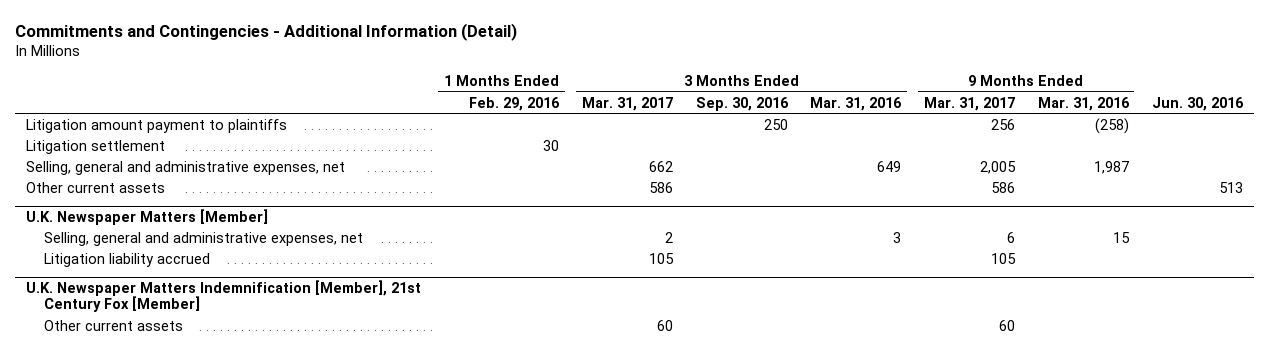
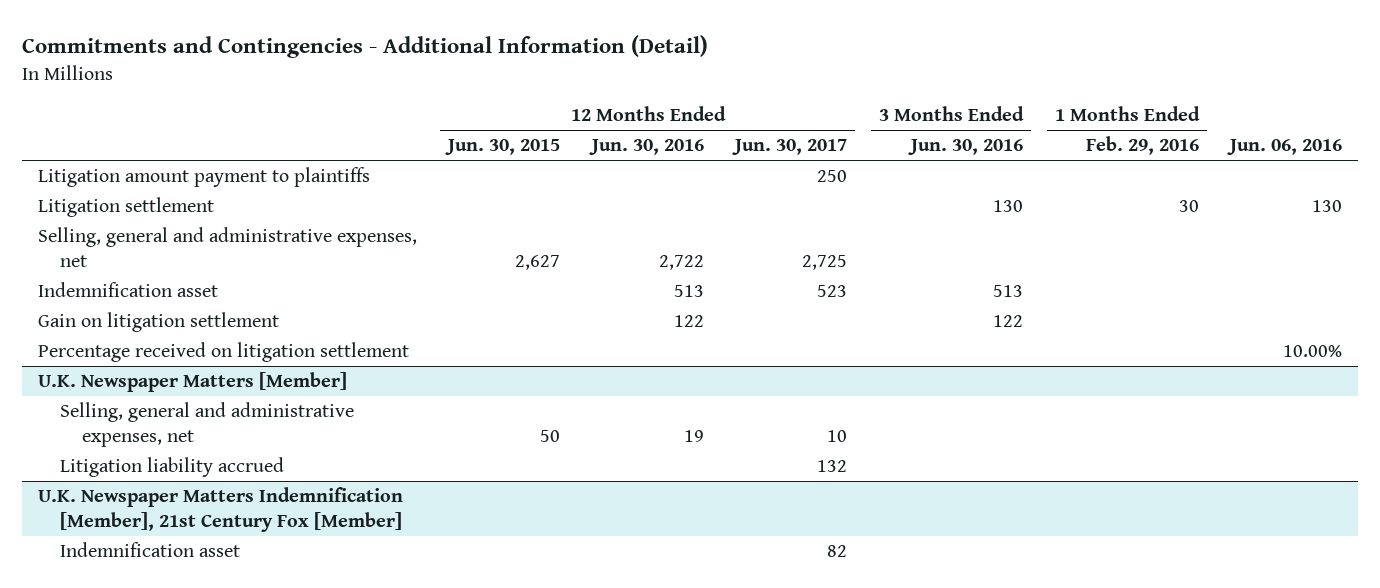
- | 1 Months Ended Feb. 29, 2016 | 3 Months Ended Mar. 31, 2017 | 3 Months Ended Sep. 30, 2016 | 3 Months Ended Mar. 31, 2016 | 9 Months Ended Mar. 31, 2017 | 9 Months Ended Mar. 31, 2016 | Jun. 30, 2016
+ | 12 Months Ended Jun. 30, 2015 | 12 Months Ended Jun. 30, 2016 | 12 Months Ended Jun. 30, 2017 | 3 Months Ended Jun. 30, 2016 | 1 Months Ended Feb. 29, 2016 | Jun. 06, 2016
- Other current assets | | 586 | | | 586 | | 513
+ Indemnification asset | | 513 | 523 | 513 | |
+ Gain on litigation settlement | | 122 | | 122 | |
+ Percentage received on litigation settlement | | | | | | 10.00%
@ U.K. Newspaper Matters Indemnification [Member], 21st Century Fox [Member]
- Other current assets | | 60 | | | 60 | |
+ Indemnification asset | | | 82 | | |

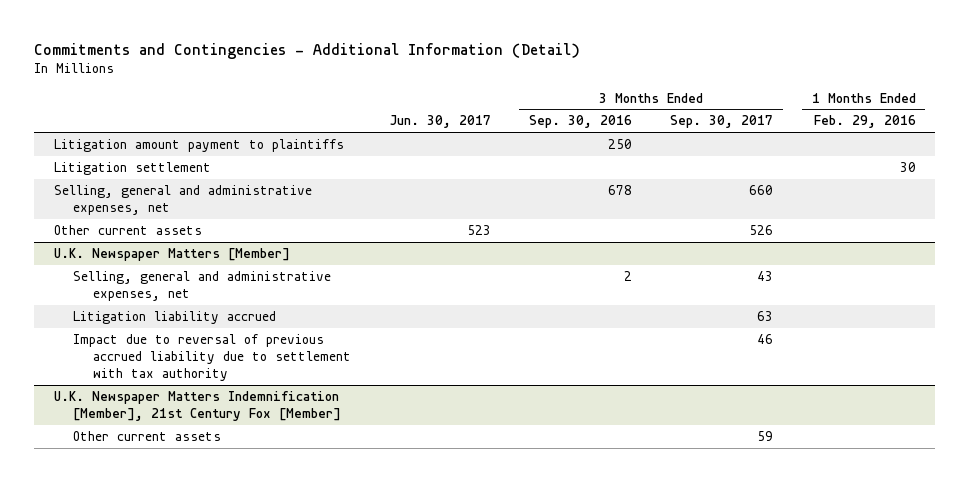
- | 12 Months Ended Jun. 30, 2015 | 12 Months Ended Jun. 30, 2016 | 12 Months Ended Jun. 30, 2017 | 3 Months Ended Jun. 30, 2016 | 1 Months Ended Feb. 29, 2016 | Jun. 06, 2016
+ | Jun. 30, 2017 | 3 Months Ended Sep. 30, 2016 | 3 Months Ended Sep. 30, 2017 | 1 Months Ended Feb. 29, 2016
- Indemnification asset | | 513 | 523 | 513 | |
- Gain on litigation settlement | | 122 | | 122 | |
- Percentage received on litigation settlement | | | | | | 10.00%
+ Other current assets | 523 | | 526 |
@ U.K. Newspaper Matters [Member]
+ Impact due to reversal of previous accrued liability due to settlement with tax authority | | | 46 |
@ U.K. Newspaper Matters Indemnification [Member], 21st Century Fox [Member]
- Indemnification asset | | | 82 | | |
+ Other current assets | | | 59 |

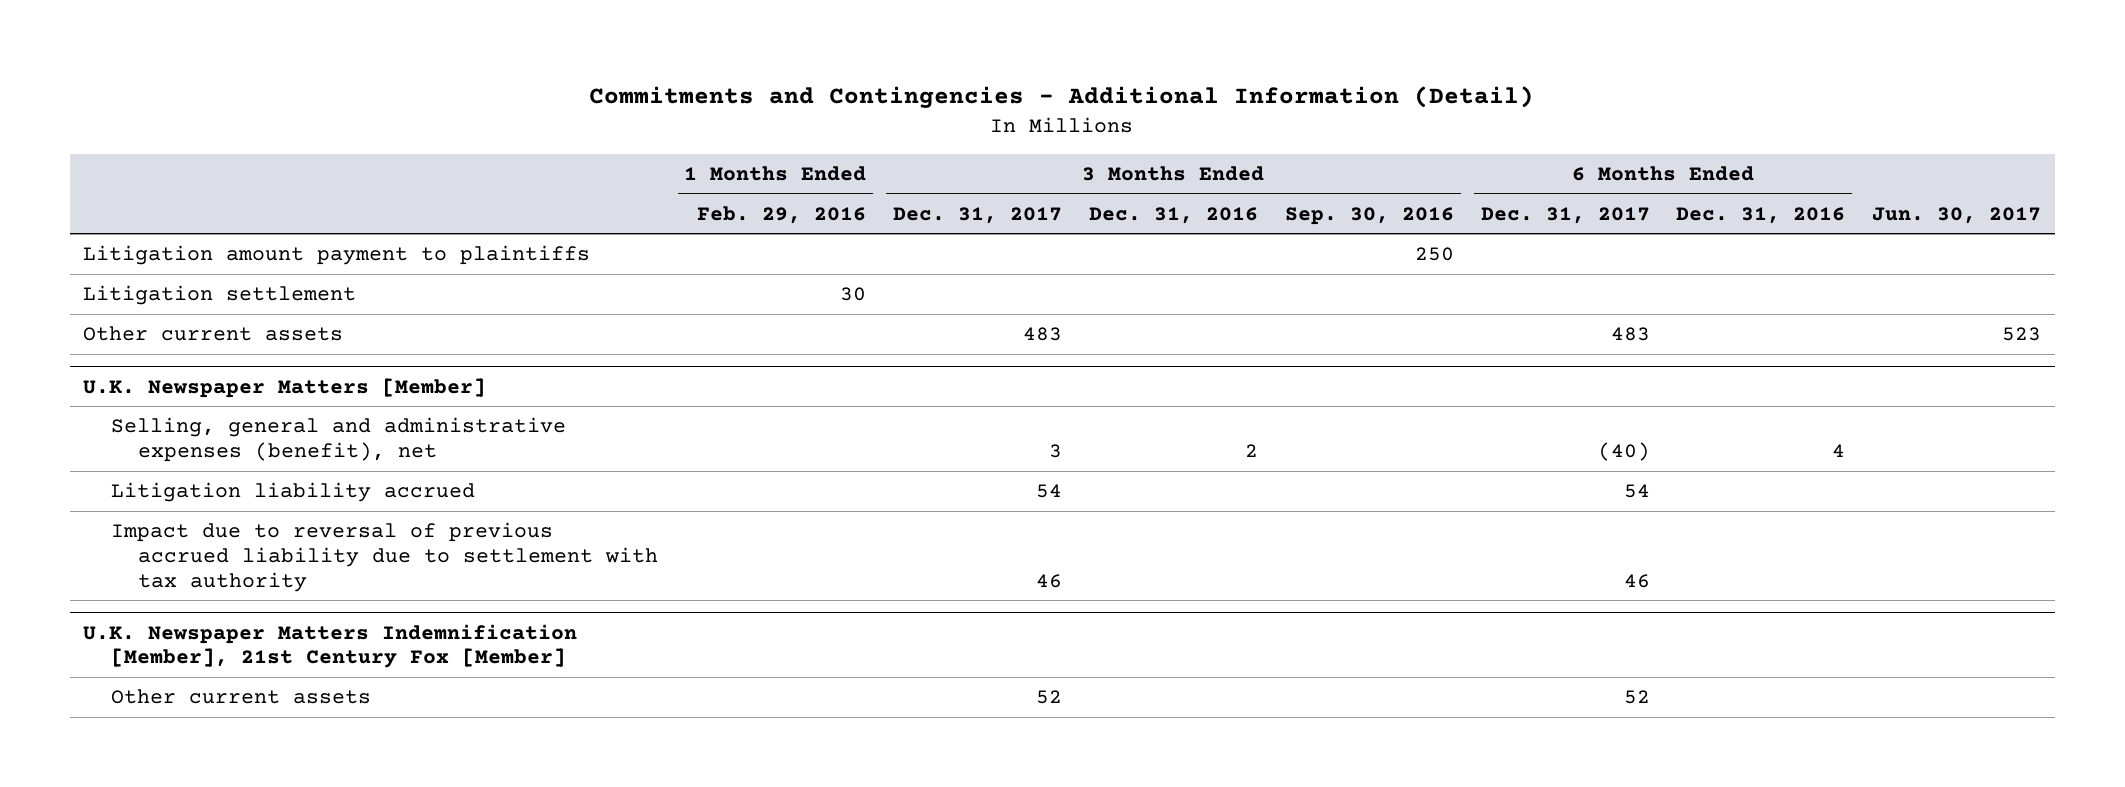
- | Jun. 30, 2017 | 3 Months Ended Sep. 30, 2016 | 3 Months Ended Sep. 30, 2017 | 1 Months Ended Feb. 29, 2016
+ | 1 Months Ended Feb. 29, 2016 | 3 Months Ended Dec. 31, 2017 | 3 Months Ended Dec. 31, 2016 | 3 Months Ended Sep. 30, 2016 | 6 Months Ended Dec. 31, 2017 | 6 Months Ended Dec. 31, 2016 | Jun. 30, 2017
- Selling, general and administrative expenses, net | | 678 | 660 |
@ U.K. Newspaper Matters [Member]
- Selling, general and administrative expenses, net | | 2 | 43 |
+ Selling, general and administrative expenses (benefit), net | | 3 | 2 | | (40) | 4 |

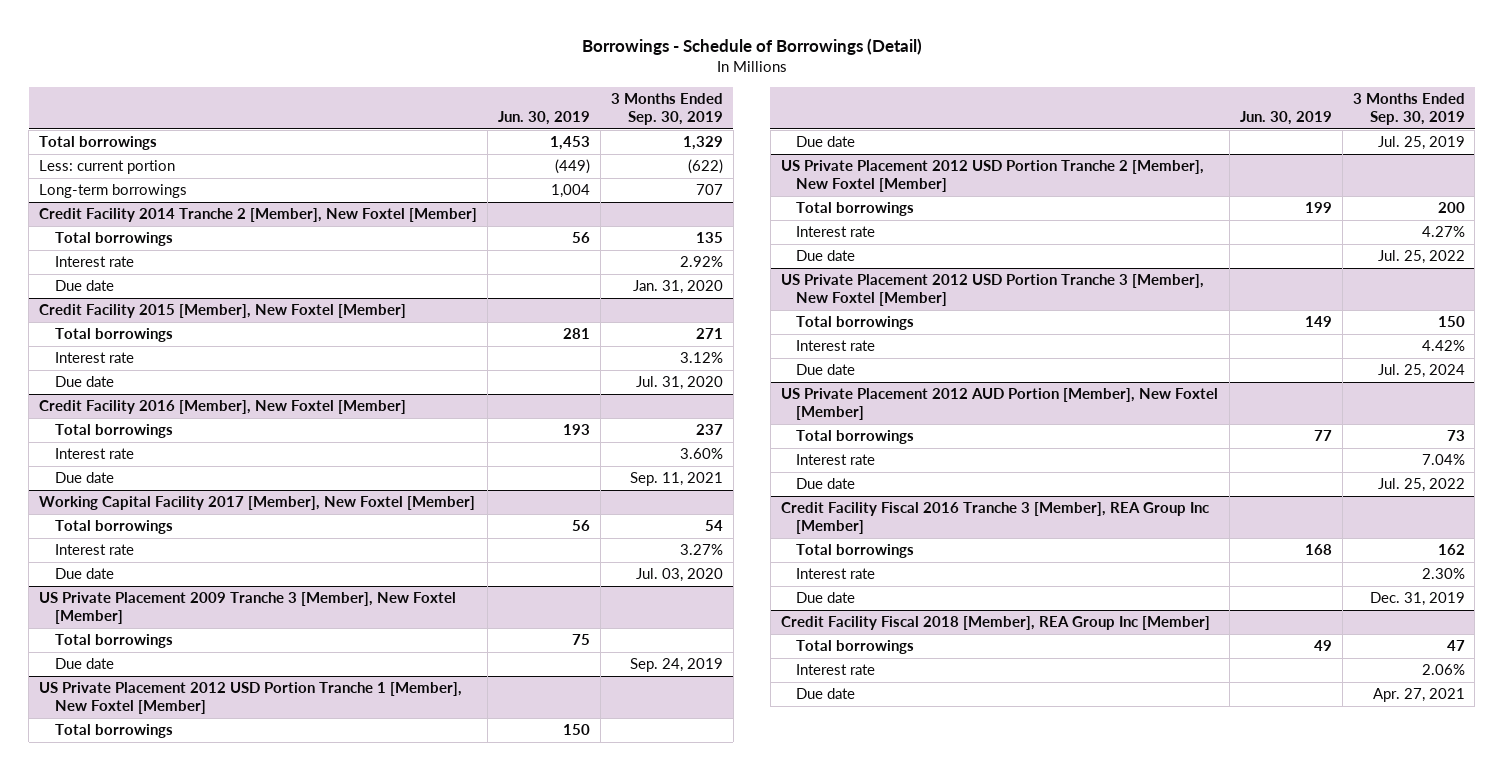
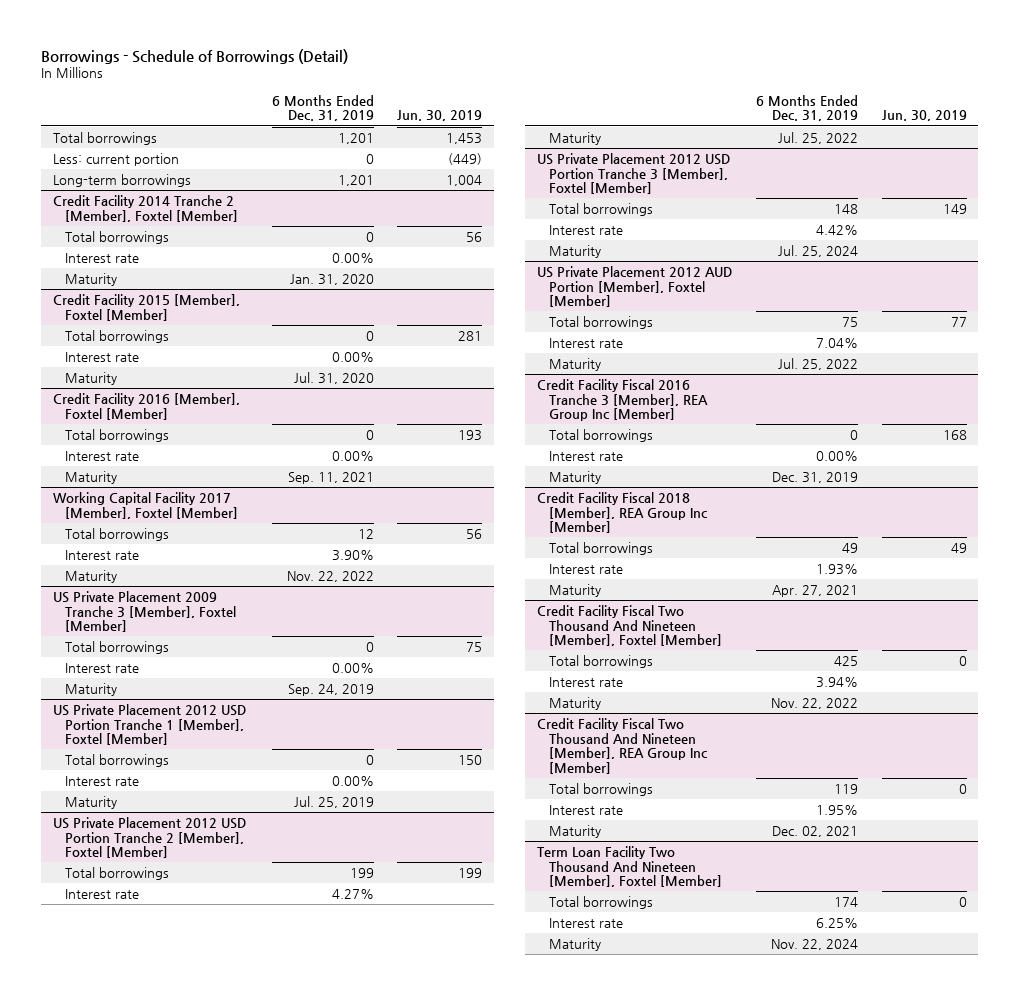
- | Jun. 30, 2019 | 3 Months Ended Sep. 30, 2019
+ | 6 Months Ended Dec. 31, 2019 | Jun. 30, 2019
- Credit Facility 2014 Tranche 2 [Member], New Foxtel [Member]
+ Credit Facility 2014 Tranche 2 [Member], Foxtel [Member]
- Due date | | Jan. 31, 2020
- Credit Facility 2015 [Member], New Foxtel [Member]
+ Maturity | Jan. 31, 2020 |
+ Credit Facility 2015 [Member], Foxtel [Member]
- Due date | | Jul. 31, 2020
- Credit Facility 2016 [Member], New Foxtel [Member]
+ Maturity | Jul. 31, 2020 |
+ Credit Facility 2016 [Member], Foxtel [Member]
- Due date | | Sep. 11, 2021
- Working Capital Facility 2017 [Member], New Foxtel [Member]
+ Maturity | Sep. 11, 2021 |
+ Working Capital Facility 2017 [Member], Foxtel [Member]
- Due date | | Jul. 03, 2020
- US Private Placement 2009 Tranche 3 [Member], New Foxtel [Member]
+ Maturity | Nov. 22, 2022 |
+ US Private Placement 2009 Tranche 3 [Member], Foxtel [Member]
- Due date | | Sep. 24, 2019
- US Private Placement 2012 USD Portion Tranche 1 [Member], New Foxtel [Member]
+ Interest rate | 0.00% |
+ Maturity | Sep. 24, 2019 |
+ US Private Placement 2012 USD Portion Tranche 1 [Member], Foxtel [Member]
- Due date | | Jul. 25, 2019
- US Private Placement 2012 USD Portion Tranche 2 [Member], New Foxtel [Member]
+ Interest rate | 0.00% |
+ Maturity | Jul. 25, 2019 |
+ US Private Placement 2012 USD Portion Tranche 2 [Member], Foxtel [Member]
- Due date | | Jul. 25, 2022
- US Private Placement 2012 USD Portion Tranche 3 [Member], New Foxtel [Member]
+ Maturity | Jul. 25, 2022 |
+ US Private Placement 2012 USD Portion Tranche 3 [Member], Foxtel [Member]
- Due date | | Jul. 25, 2024
- US Private Placement 2012 AUD Portion [Member], New Foxtel [Member]
+ Maturity | Jul. 25, 2024 |
+ US Private Placement 2012 AUD Portion [Member], Foxtel [Member]
- Due date | | Jul. 25, 2022
+ Maturity | Jul. 25, 2022 |
@ Credit Facility Fiscal 2016 Tranche 3 [Member], REA Group Inc [Member]
- Due date | | Dec. 31, 2019
+ Maturity | Dec. 31, 2019 |
@ Credit Facility Fiscal 2018 [Member], REA Group Inc [Member]
- Due date | | Apr. 27, 2021
+ Maturity | Apr. 27, 2021 |
+ Credit Facility Fiscal Two Thousand And Nineteen [Member], Foxtel [Member]
+ Total borrowings | 425 | 0
+ Interest rate | 3.94% |
+ Maturity | Nov. 22, 2022 |
+ Credit Facility Fiscal Two Thousand And Nineteen [Member], REA Group Inc [Member]
+ Total borrowings | 119 | 0
+ Interest rate | 1.95% |
+ Maturity | Dec. 02, 2021 |
+ Term Loan Facility Two Thousand And Nineteen [Member], Foxtel [Member]
+ Total borrowings | 174 | 0
+ Interest rate | 6.25% |
+ Maturity | Nov. 22, 2024 |

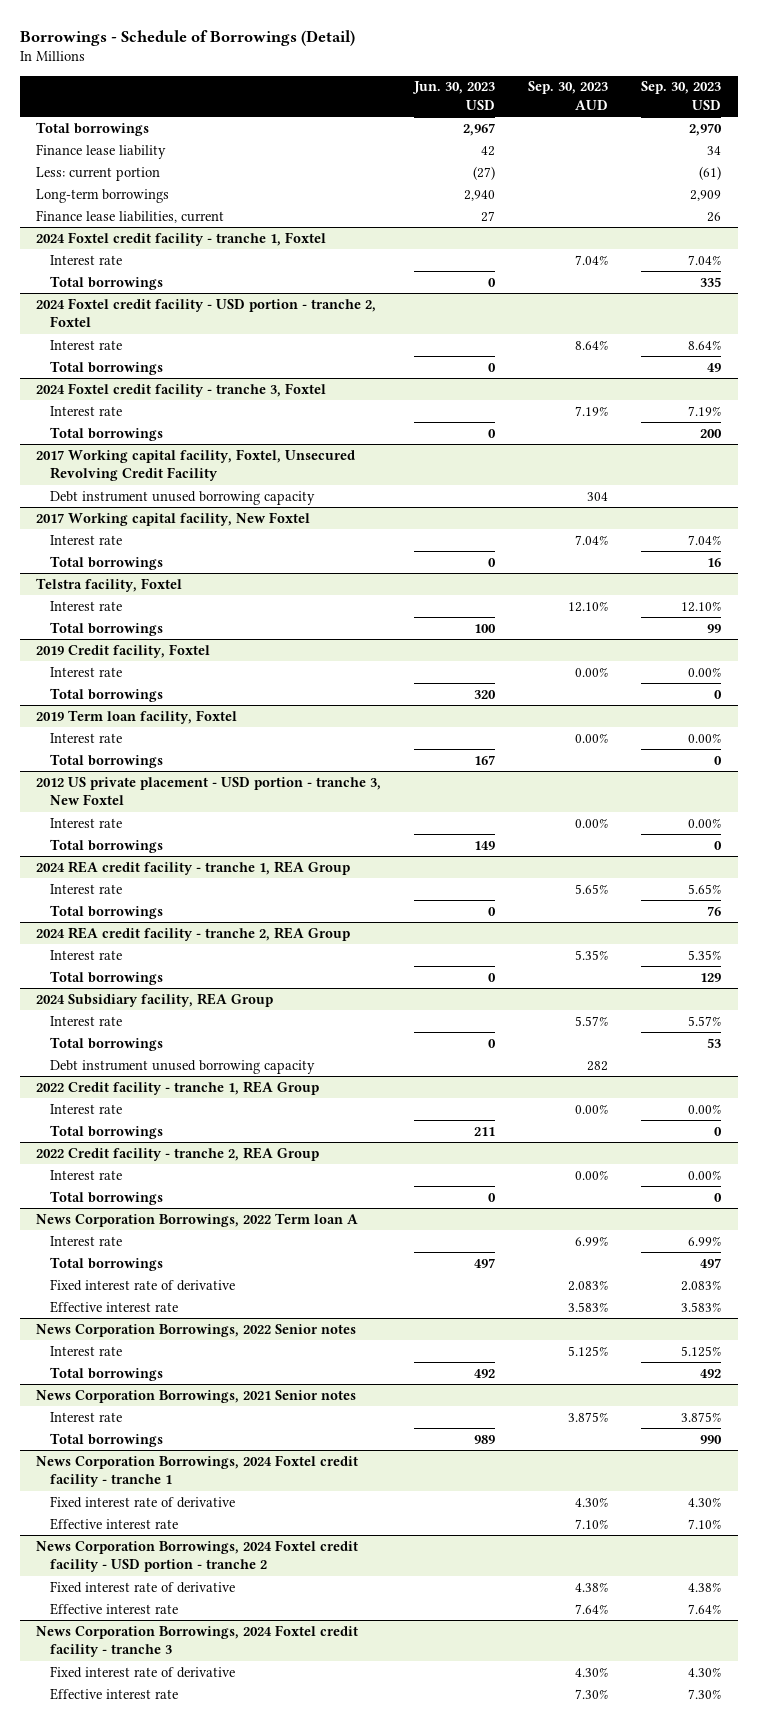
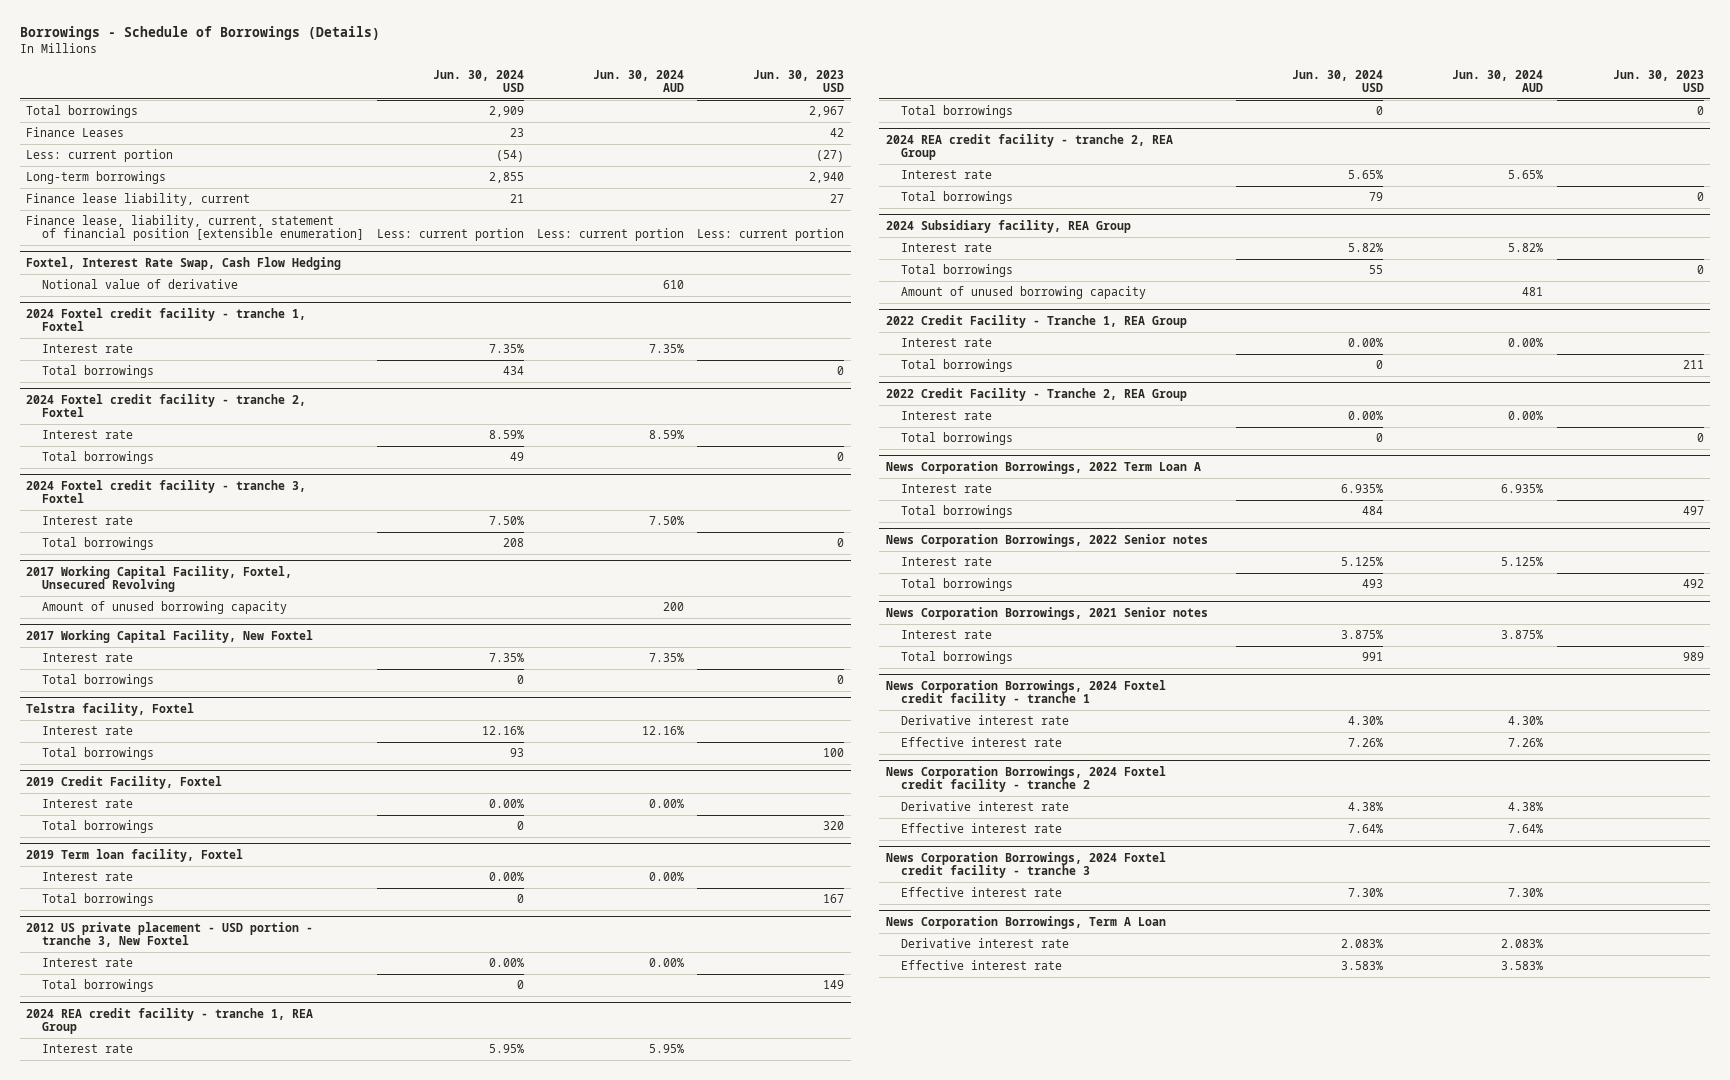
- Borrowings - Schedule of Borrowings (Detail)
+ Borrowings - Schedule of Borrowings (Details)
- | Jun. 30, 2023 USD | Sep. 30, 2023 AUD | Sep. 30, 2023 USD
+ | Jun. 30, 2024 USD | Jun. 30, 2024 AUD | Jun. 30, 2023 USD
- Finance lease liability | 42 | | 34
+ Finance Leases | 23 | | 42
- Finance lease liabilities, current | 27 | | 26
+ Finance lease liability, current | 21 | | 27
+ Finance lease, liability, current, statement of financial position [extensible enumeration] | Less: current portion | Less: current portion | Less: current portion
+ Foxtel, Interest Rate Swap, Cash Flow Hedging
+ Notional value of derivative | | 610 |
- 2024 Foxtel credit facility - USD portion - tranche 2, Foxtel
+ 2024 Foxtel credit facility - tranche 2, Foxtel
- 2017 Working capital facility, Foxtel, Unsecured Revolving Credit Facility
- Debt instrument unused borrowing capacity | | 304 |
- 2017 Working capital facility, New Foxtel
+ 2017 Working Capital Facility, Foxtel, Unsecured Revolving
+ Amount of unused borrowing capacity | | 200 |
+ 2017 Working Capital Facility, New Foxtel
- 2019 Credit facility, Foxtel
+ 2019 Credit Facility, Foxtel
@ 2024 Subsidiary facility, REA Group
- Debt instrument unused borrowing capacity | | 282 |
- 2022 Credit facility - tranche 1, REA Group
@ 2024 Subsidiary facility, REA Group
+ Amount of unused borrowing capacity | | 481 |
+ 2022 Credit Facility - Tranche 1, REA Group
- 2022 Credit facility - tranche 2, REA Group
+ 2022 Credit Facility - Tranche 2, REA Group
- News Corporation Borrowings, 2022 Term loan A
+ News Corporation Borrowings, 2022 Term Loan A
- Fixed interest rate of derivative | | 2.083% | 2.083%
- Effective interest rate | | 3.583% | 3.583%
@ News Corporation Borrowings, 2024 Foxtel credit facility - tranche 1
- Fixed interest rate of derivative | | 4.30% | 4.30%
+ Derivative interest rate | 4.30% | 4.30% |
- News Corporation Borrowings, 2024 Foxtel credit facility - USD portion - tranche 2
- Fixed interest rate of derivative | | 4.38% | 4.38%
+ News Corporation Borrowings, 2024 Foxtel credit facility - tranche 2
+ Derivative interest rate | 4.38% | 4.38% |
@ News Corporation Borrowings, 2024 Foxtel credit facility - tranche 3
- Fixed interest rate of derivative | | 4.30% | 4.30%
+ News Corporation Borrowings, Term A Loan
+ Derivative interest rate | 2.083% | 2.083% |
+ Effective interest rate | 3.583% | 3.583% |

